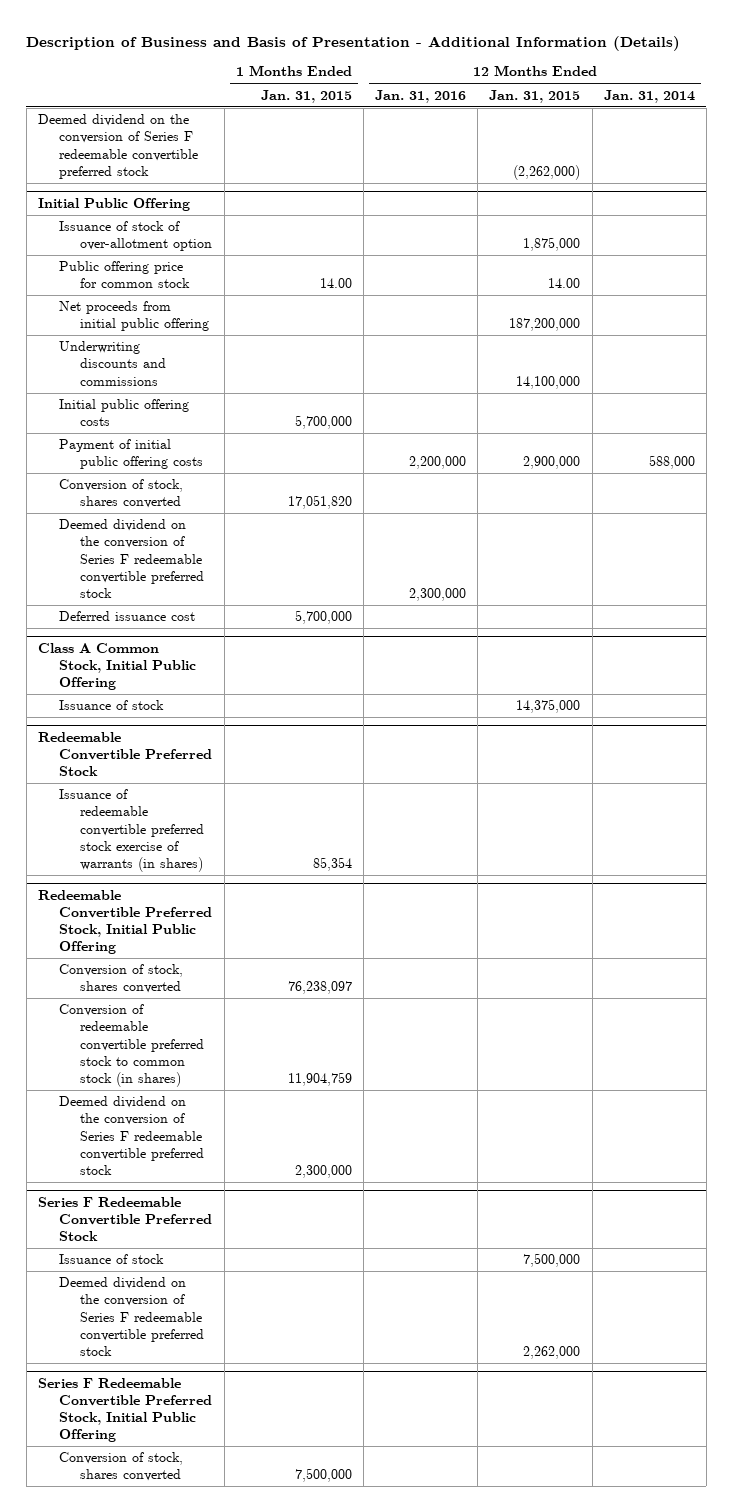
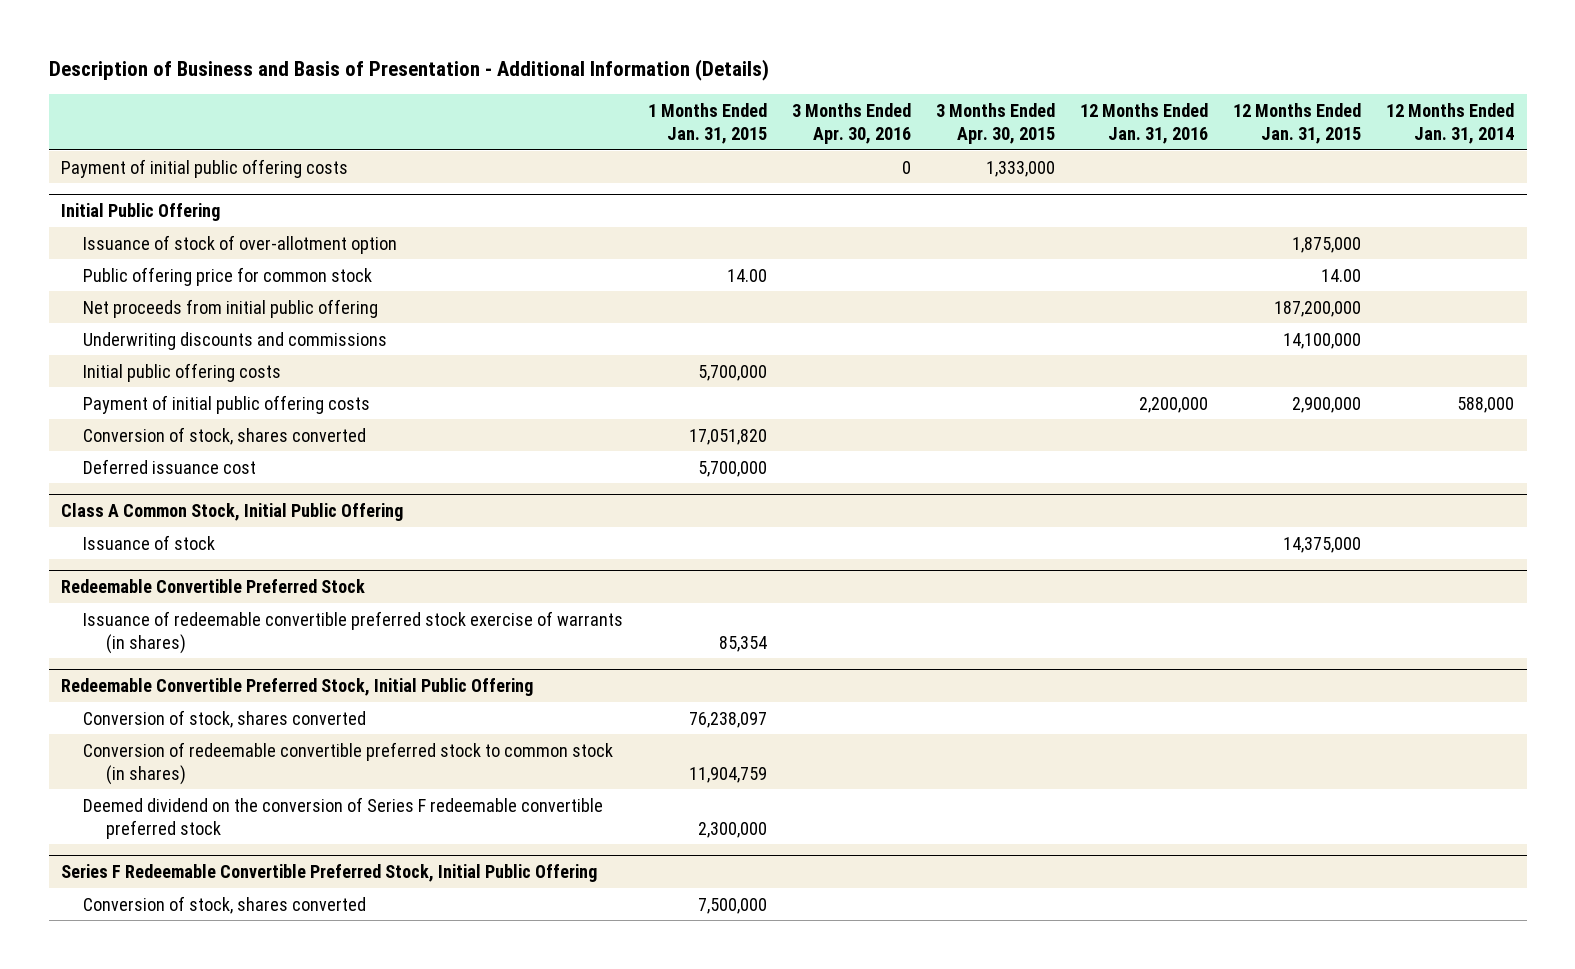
- | 1 Months Ended Jan. 31, 2015 | 12 Months Ended Jan. 31, 2016 | 12 Months Ended Jan. 31, 2015 | 12 Months Ended Jan. 31, 2014
+ | 1 Months Ended Jan. 31, 2015 | 3 Months Ended Apr. 30, 2016 | 3 Months Ended Apr. 30, 2015 | 12 Months Ended Jan. 31, 2016 | 12 Months Ended Jan. 31, 2015 | 12 Months Ended Jan. 31, 2014
- Deemed dividend on the conversion of Series F redeemable convertible preferred stock | | | (2,262,000) |
+ Payment of initial public offering costs | | 0 | 1,333,000 | | |
@ Initial Public Offering
- Deemed dividend on the conversion of Series F redeemable convertible preferred stock | | 2,300,000 | |
- Series F Redeemable Convertible Preferred Stock
- Issuance of stock | | | 7,500,000 |
- Deemed dividend on the conversion of Series F redeemable convertible preferred stock | | | 2,262,000 |

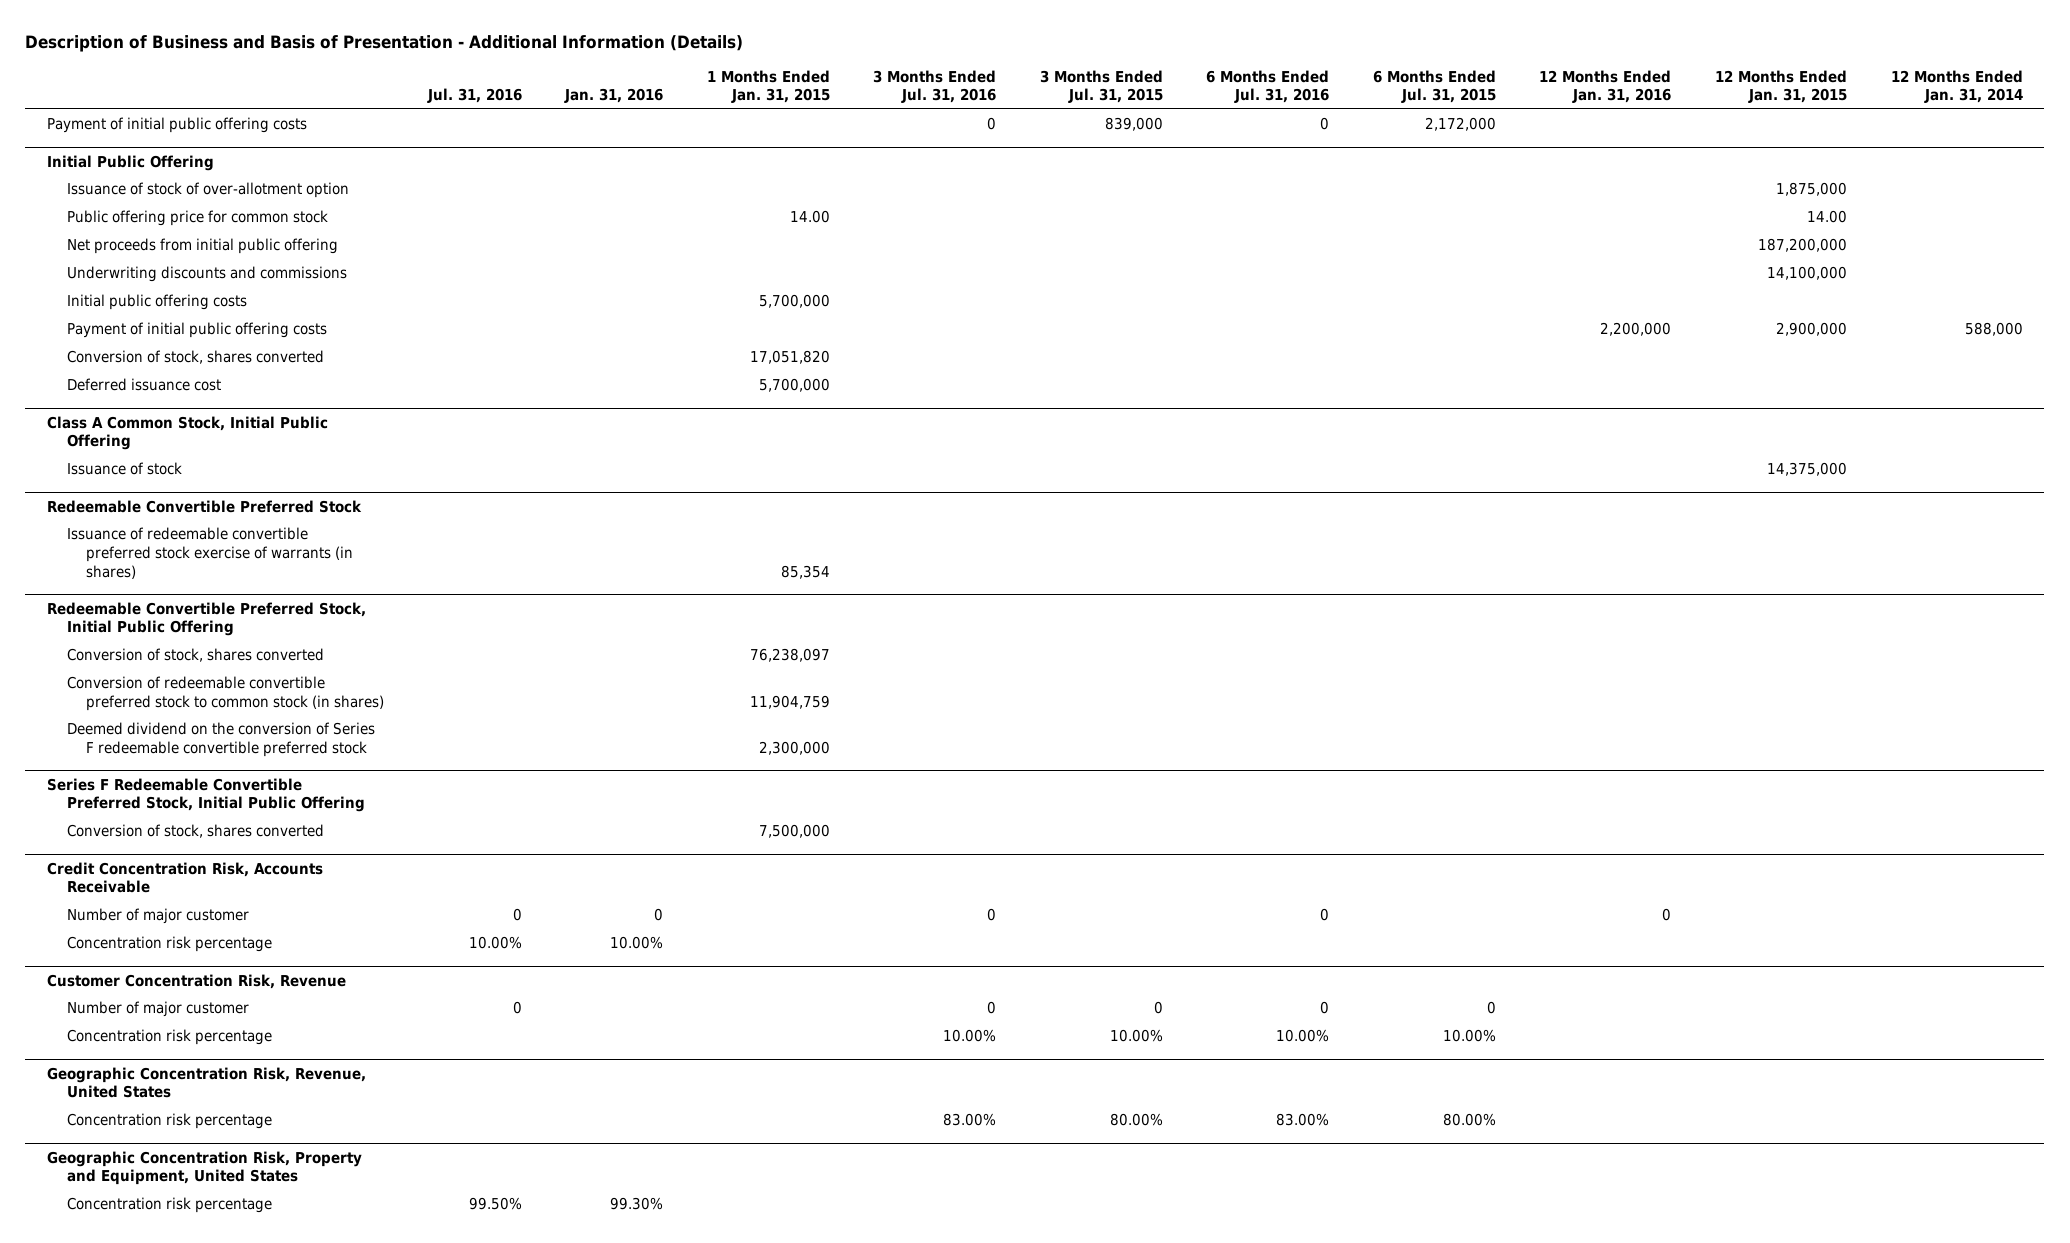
- | 1 Months Ended Jan. 31, 2015 | 3 Months Ended Apr. 30, 2016 | 3 Months Ended Apr. 30, 2015 | 12 Months Ended Jan. 31, 2016 | 12 Months Ended Jan. 31, 2015 | 12 Months Ended Jan. 31, 2014
+ | Jul. 31, 2016 | Jan. 31, 2016 | 1 Months Ended Jan. 31, 2015 | 3 Months Ended Jul. 31, 2016 | 3 Months Ended Jul. 31, 2015 | 6 Months Ended Jul. 31, 2016 | 6 Months Ended Jul. 31, 2015 | 12 Months Ended Jan. 31, 2016 | 12 Months Ended Jan. 31, 2015 | 12 Months Ended Jan. 31, 2014
+ Credit Concentration Risk, Accounts Receivable
+ Number of major customer | 0 | 0 | | 0 | | 0 | | 0 | |
+ Concentration risk percentage | 10.00% | 10.00% | | | | | | | |
+ Customer Concentration Risk, Revenue
+ Number of major customer | 0 | | | 0 | 0 | 0 | 0 | | |
+ Concentration risk percentage | | | | 10.00% | 10.00% | 10.00% | 10.00% | | |
+ Geographic Concentration Risk, Revenue, United States
+ Concentration risk percentage | | | | 83.00% | 80.00% | 83.00% | 80.00% | | |
+ Geographic Concentration Risk, Property and Equipment, United States
+ Concentration risk percentage | 99.50% | 99.30% | | | | | | | |

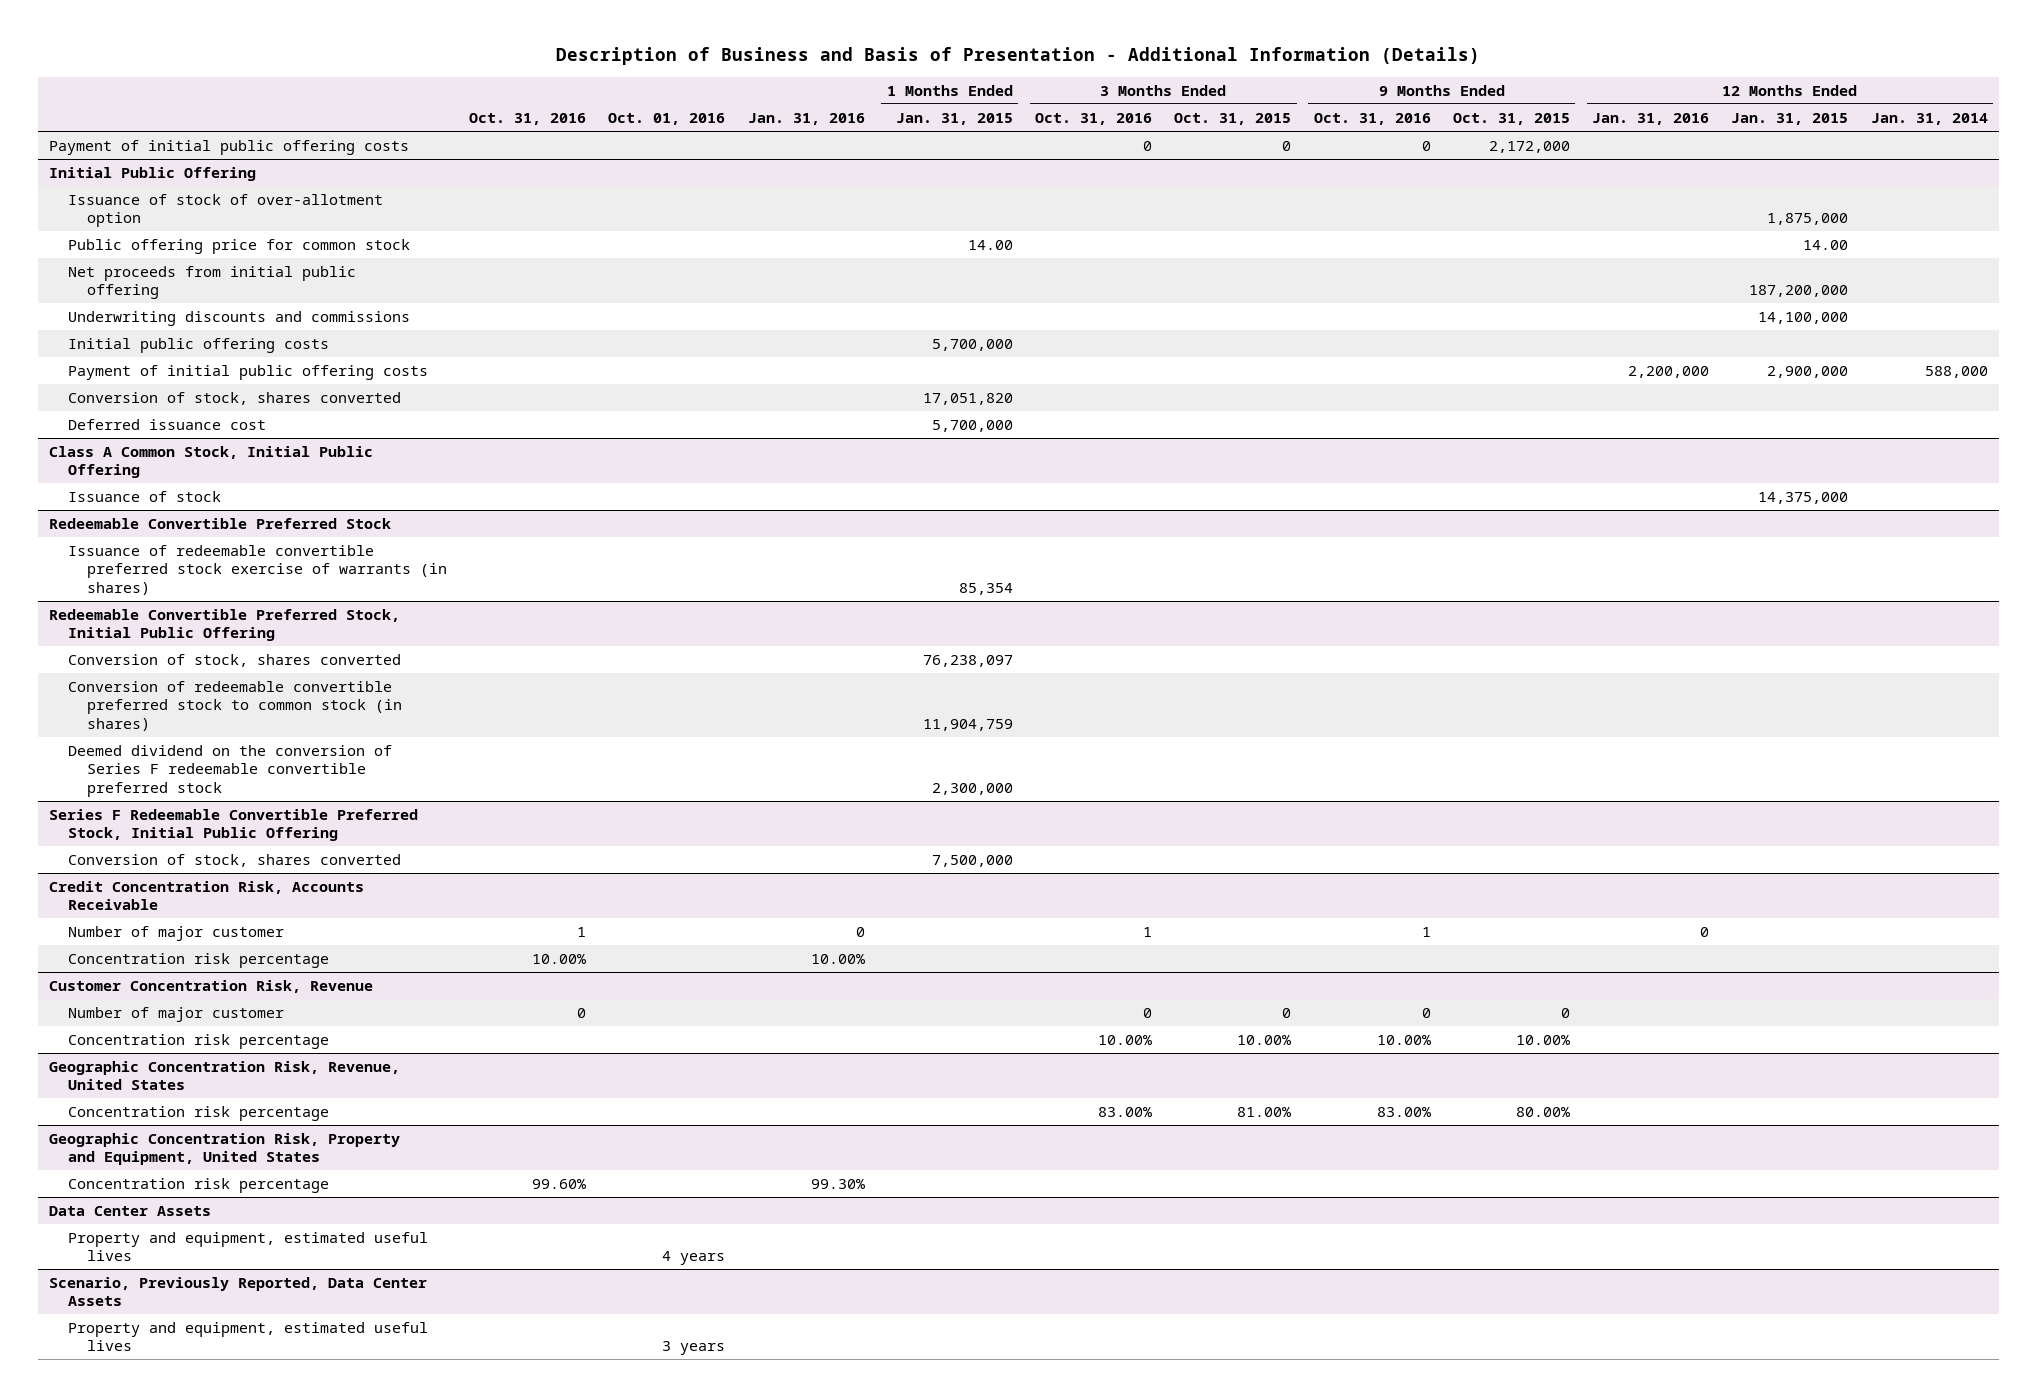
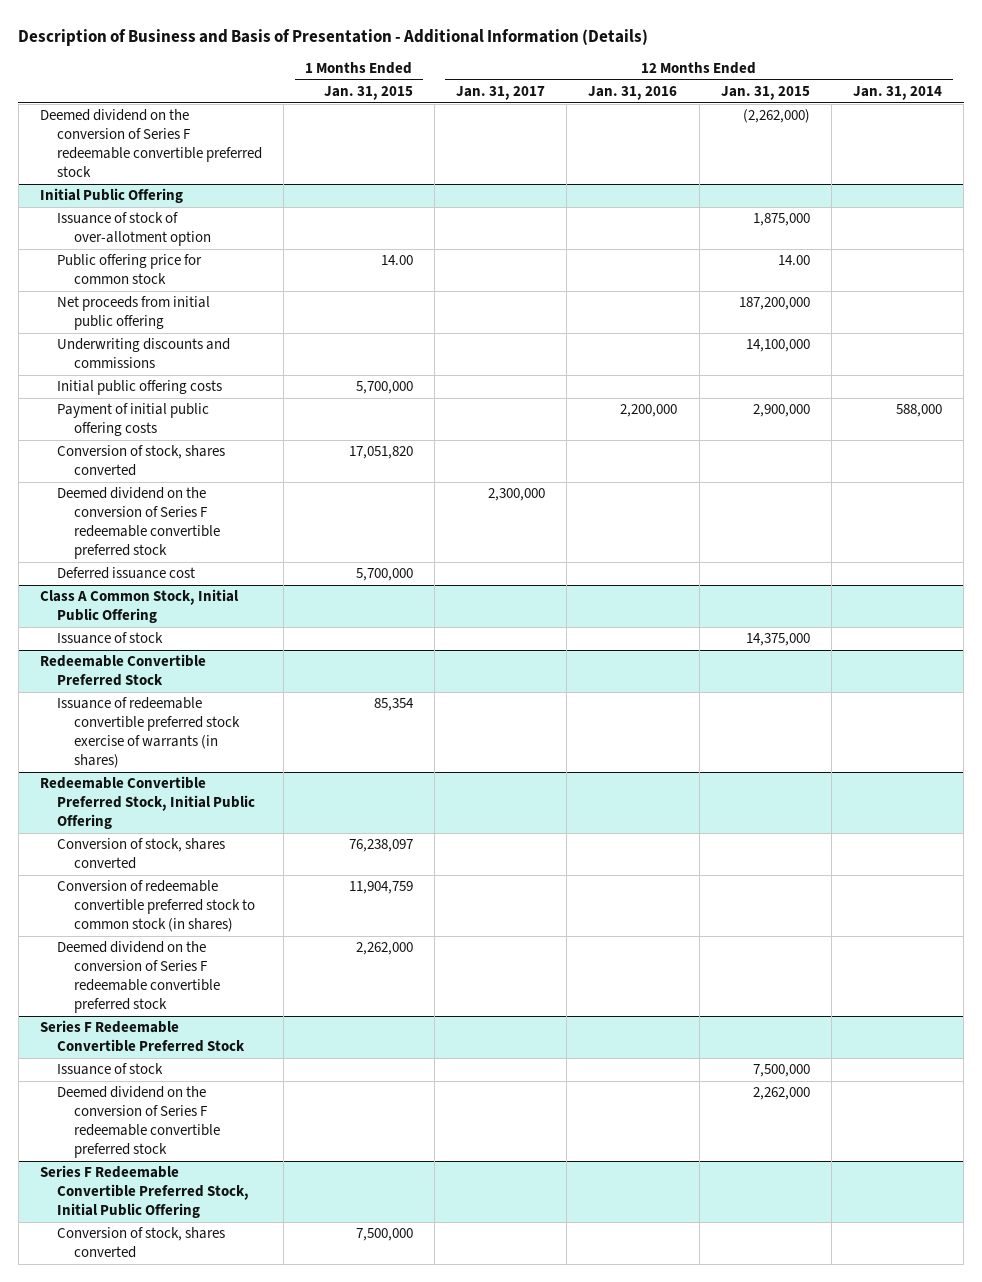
- | Oct. 31, 2016 | Oct. 01, 2016 | Jan. 31, 2016 | 1 Months Ended Jan. 31, 2015 | 3 Months Ended Oct. 31, 2016 | 3 Months Ended Oct. 31, 2015 | 9 Months Ended Oct. 31, 2016 | 9 Months Ended Oct. 31, 2015 | 12 Months Ended Jan. 31, 2016 | 12 Months Ended Jan. 31, 2015 | 12 Months Ended Jan. 31, 2014
+ | 1 Months Ended Jan. 31, 2015 | 12 Months Ended Jan. 31, 2017 | 12 Months Ended Jan. 31, 2016 | 12 Months Ended Jan. 31, 2015 | 12 Months Ended Jan. 31, 2014
- Payment of initial public offering costs | | | | | 0 | 0 | 0 | 2,172,000 | | |
+ Deemed dividend on the conversion of Series F redeemable convertible preferred stock | | | | (2,262,000) |
@ Initial Public Offering
+ Deemed dividend on the conversion of Series F redeemable convertible preferred stock | | 2,300,000 | | |
@ Redeemable Convertible Preferred Stock, Initial Public Offering
- Deemed dividend on the conversion of Series F redeemable convertible preferred stock | | | | 2,300,000 | | | | | | |
+ Deemed dividend on the conversion of Series F redeemable convertible preferred stock | 2,262,000 | | | |
+ Series F Redeemable Convertible Preferred Stock
+ Issuance of stock | | | | 7,500,000 |
+ Deemed dividend on the conversion of Series F redeemable convertible preferred stock | | | | 2,262,000 |
- Credit Concentration Risk, Accounts Receivable
- Number of major customer | 1 | | 0 | | 1 | | 1 | | 0 | |
- Concentration risk percentage | 10.00% | | 10.00% | | | | | | | |
- Customer Concentration Risk, Revenue
- Number of major customer | 0 | | | | 0 | 0 | 0 | 0 | | |
- Concentration risk percentage | | | | | 10.00% | 10.00% | 10.00% | 10.00% | | |
- Geographic Concentration Risk, Revenue, United States
- Concentration risk percentage | | | | | 83.00% | 81.00% | 83.00% | 80.00% | | |
- Geographic Concentration Risk, Property and Equipment, United States
- Concentration risk percentage | 99.60% | | 99.30% | | | | | | | |
- Data Center Assets
- Property and equipment, estimated useful lives | | 4 years | | | | | | | | |
- Scenario, Previously Reported, Data Center Assets
- Property and equipment, estimated useful lives | | 3 years | | | | | | | | |

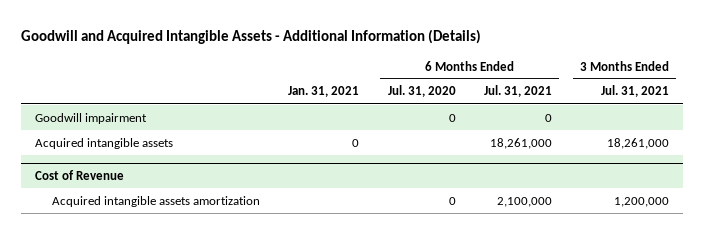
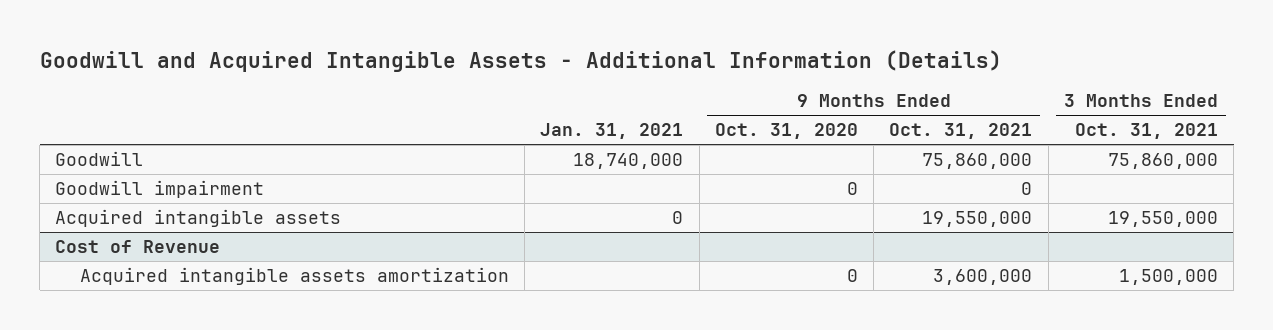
- | Jan. 31, 2021 | 6 Months Ended Jul. 31, 2020 | 6 Months Ended Jul. 31, 2021 | 3 Months Ended Jul. 31, 2021
+ | Jan. 31, 2021 | 9 Months Ended Oct. 31, 2020 | 9 Months Ended Oct. 31, 2021 | 3 Months Ended Oct. 31, 2021
+ Goodwill | 18,740,000 | | 75,860,000 | 75,860,000

